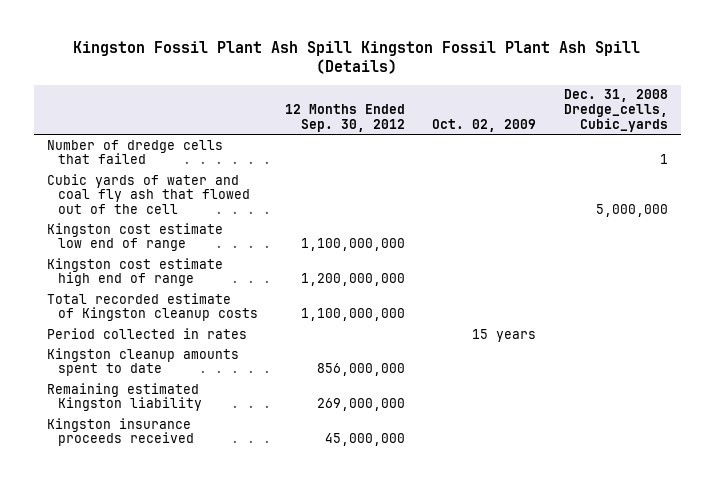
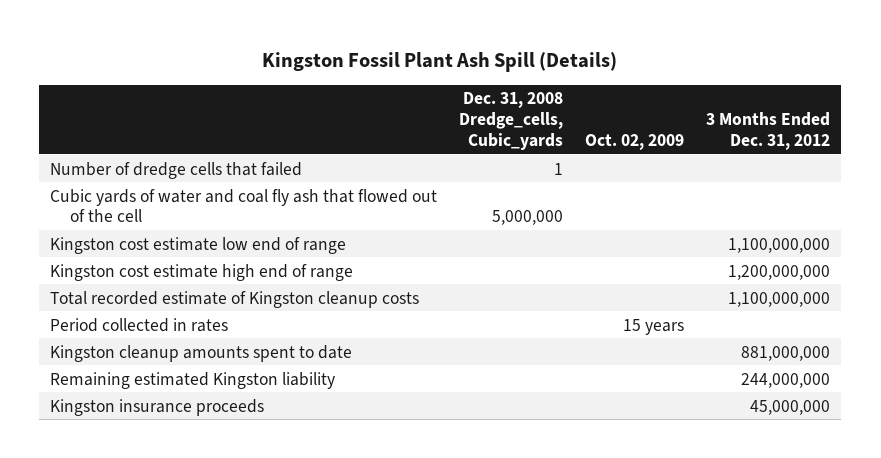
- Kingston Fossil Plant Ash Spill Kingston Fossil Plant Ash Spill (Details)
+ Kingston Fossil Plant Ash Spill (Details)
- | 12 Months Ended Sep. 30, 2012 | Oct. 02, 2009 | Dec. 31, 2008 Dredge_cells, Cubic_yards
+ | Dec. 31, 2008 Dredge_cells, Cubic_yards | Oct. 02, 2009 | 3 Months Ended Dec. 31, 2012
- Kingston insurance proceeds received | 45,000,000 | |
+ Kingston insurance proceeds | | | 45,000,000

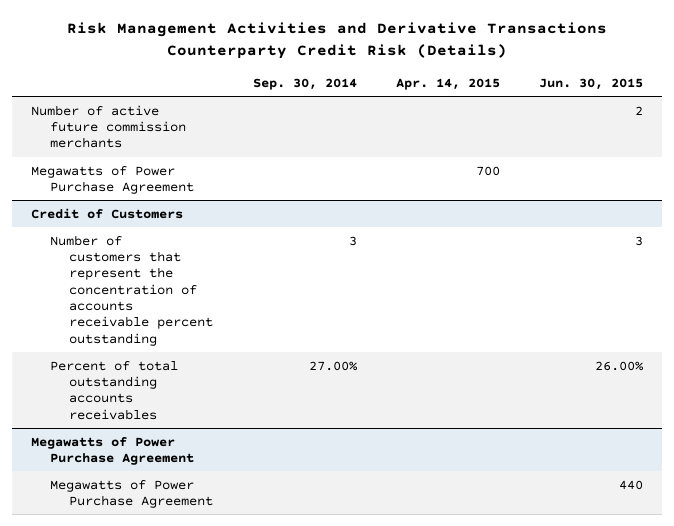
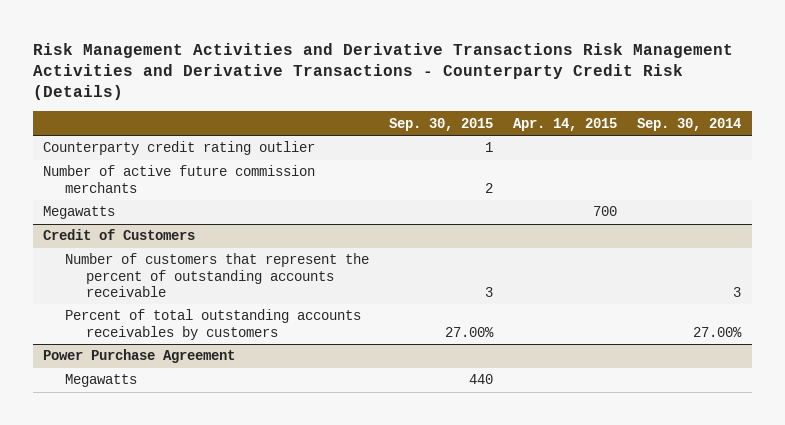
- Risk Management Activities and Derivative Transactions Counterparty Credit Risk (Details)
+ Risk Management Activities and Derivative Transactions Risk Management Activities and Derivative Transactions - Counterparty Credit Risk (Details)
- | Sep. 30, 2014 | Apr. 14, 2015 | Jun. 30, 2015
+ | Sep. 30, 2015 | Apr. 14, 2015 | Sep. 30, 2014
+ Counterparty credit rating outlier | 1 | |
- Megawatts of Power Purchase Agreement | | 700 |
+ Megawatts | | 700 |
@ Credit of Customers
- Number of customers that represent the concentration of accounts receivable percent outstanding | 3 | | 3
- Percent of total outstanding accounts receivables | 27.00% | | 26.00%
- Megawatts of Power Purchase Agreement
- Megawatts of Power Purchase Agreement | | | 440
@ Credit of Customers
+ Number of customers that represent the percent of outstanding accounts receivable | 3 | | 3
+ Percent of total outstanding accounts receivables by customers | 27.00% | | 27.00%
+ Power Purchase Agreement
+ Megawatts | 440 | |

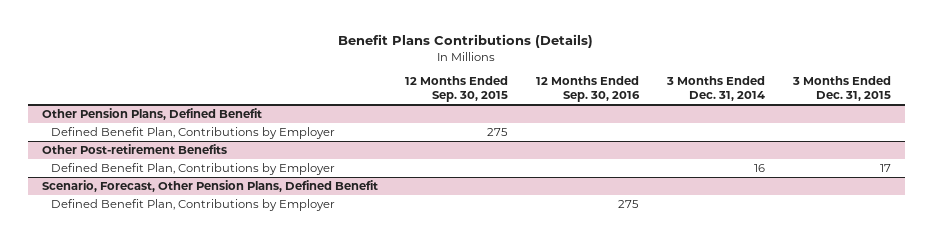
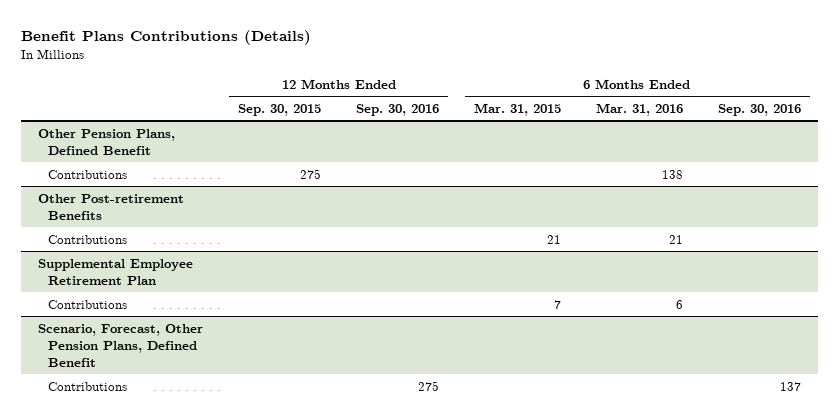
- | 12 Months Ended Sep. 30, 2015 | 12 Months Ended Sep. 30, 2016 | 3 Months Ended Dec. 31, 2014 | 3 Months Ended Dec. 31, 2015
+ | 12 Months Ended Sep. 30, 2015 | 12 Months Ended Sep. 30, 2016 | 6 Months Ended Mar. 31, 2015 | 6 Months Ended Mar. 31, 2016 | 6 Months Ended Sep. 30, 2016
@ Other Pension Plans, Defined Benefit
- Defined Benefit Plan, Contributions by Employer | 275 | | |
+ Contributions | 275 | | | 138 |
@ Other Post-retirement Benefits
- Defined Benefit Plan, Contributions by Employer | | | 16 | 17
+ Contributions | | | 21 | 21 |
+ Supplemental Employee Retirement Plan
+ Contributions | | | 7 | 6 |
@ Scenario, Forecast, Other Pension Plans, Defined Benefit
- Defined Benefit Plan, Contributions by Employer | | 275 | |
+ Contributions | | 275 | | | 137

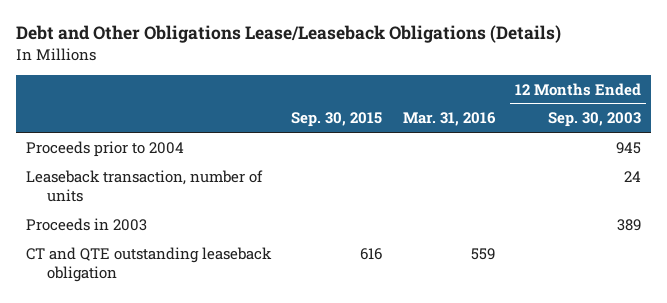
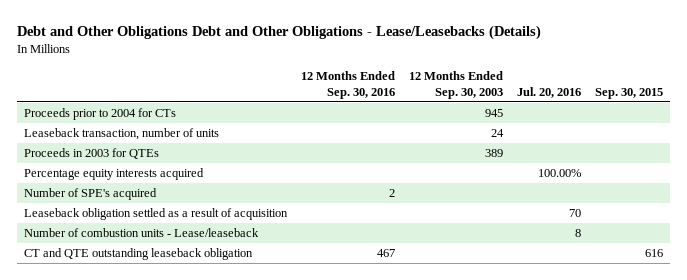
- Debt and Other Obligations Lease/Leaseback Obligations (Details)
+ Debt and Other Obligations Debt and Other Obligations - Lease/Leasebacks (Details)
- | Sep. 30, 2015 | Mar. 31, 2016 | 12 Months Ended Sep. 30, 2003
+ | 12 Months Ended Sep. 30, 2016 | 12 Months Ended Sep. 30, 2003 | Jul. 20, 2016 | Sep. 30, 2015
- Proceeds prior to 2004 | | | 945
+ Proceeds prior to 2004 for CTs | | 945 | |
- Proceeds in 2003 | | | 389
+ Proceeds in 2003 for QTEs | | 389 | |
+ Percentage equity interests acquired | | | 100.00% |
+ Number of SPE's acquired | 2 | | |
+ Leaseback obligation settled as a result of acquisition | | | 70 |
+ Number of combustion units - Lease/leaseback | | | 8 |

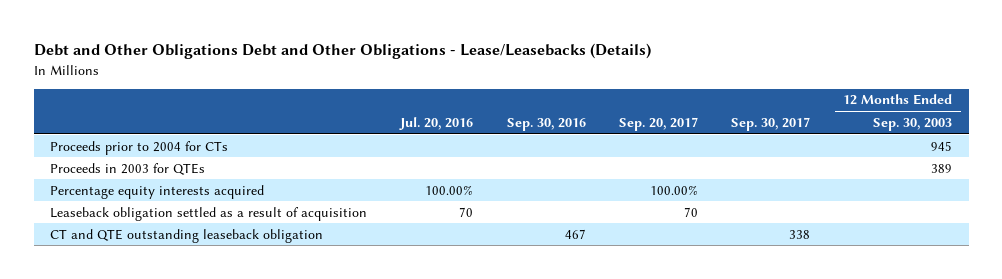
- | 12 Months Ended Sep. 30, 2016 | 12 Months Ended Sep. 30, 2003 | Jul. 20, 2016 | Sep. 30, 2015
+ | Jul. 20, 2016 | Sep. 30, 2016 | Sep. 20, 2017 | Sep. 30, 2017 | 12 Months Ended Sep. 30, 2003
- Leaseback transaction, number of units | | 24 | |
- Number of SPE's acquired | 2 | | |
- Number of combustion units - Lease/leaseback | | | 8 |

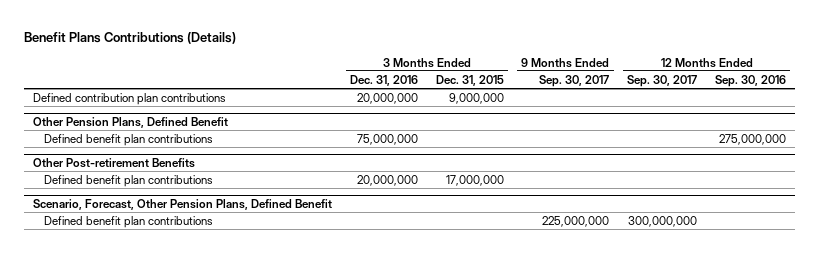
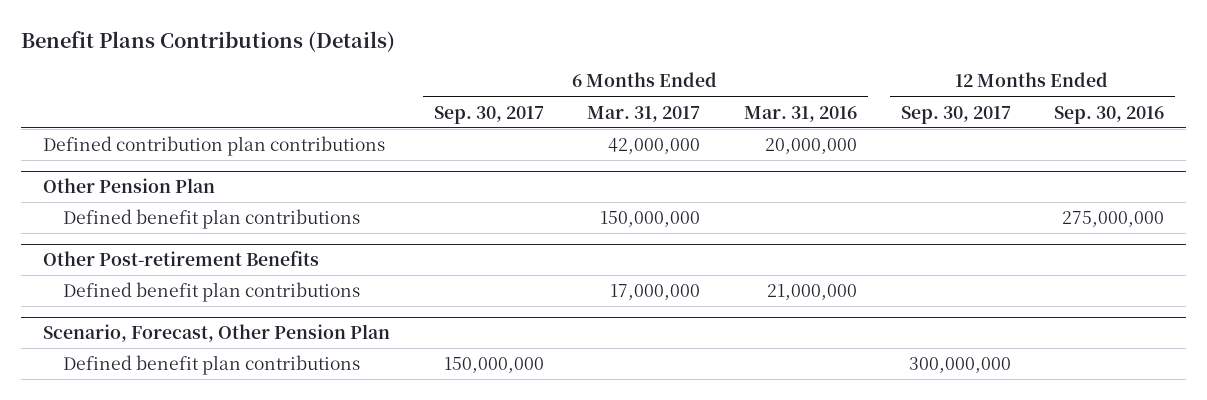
- | 3 Months Ended Dec. 31, 2016 | 3 Months Ended Dec. 31, 2015 | 9 Months Ended Sep. 30, 2017 | 12 Months Ended Sep. 30, 2017 | 12 Months Ended Sep. 30, 2016
+ | 6 Months Ended Sep. 30, 2017 | 6 Months Ended Mar. 31, 2017 | 6 Months Ended Mar. 31, 2016 | 12 Months Ended Sep. 30, 2017 | 12 Months Ended Sep. 30, 2016
- Other Pension Plans, Defined Benefit
+ Other Pension Plan
- Scenario, Forecast, Other Pension Plans, Defined Benefit
+ Scenario, Forecast, Other Pension Plan

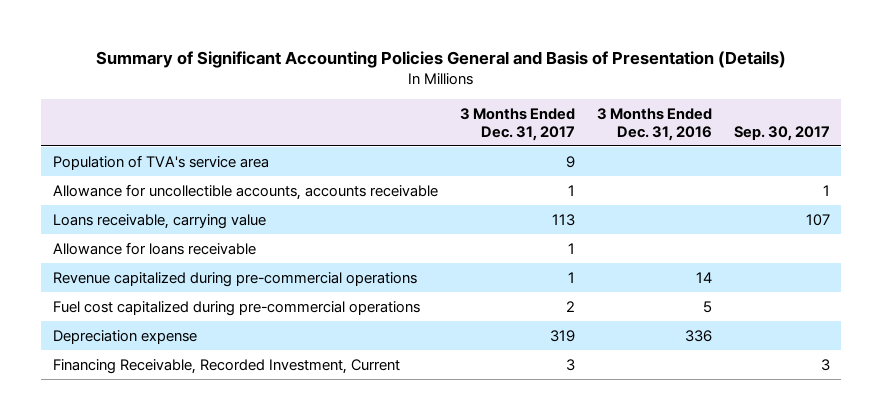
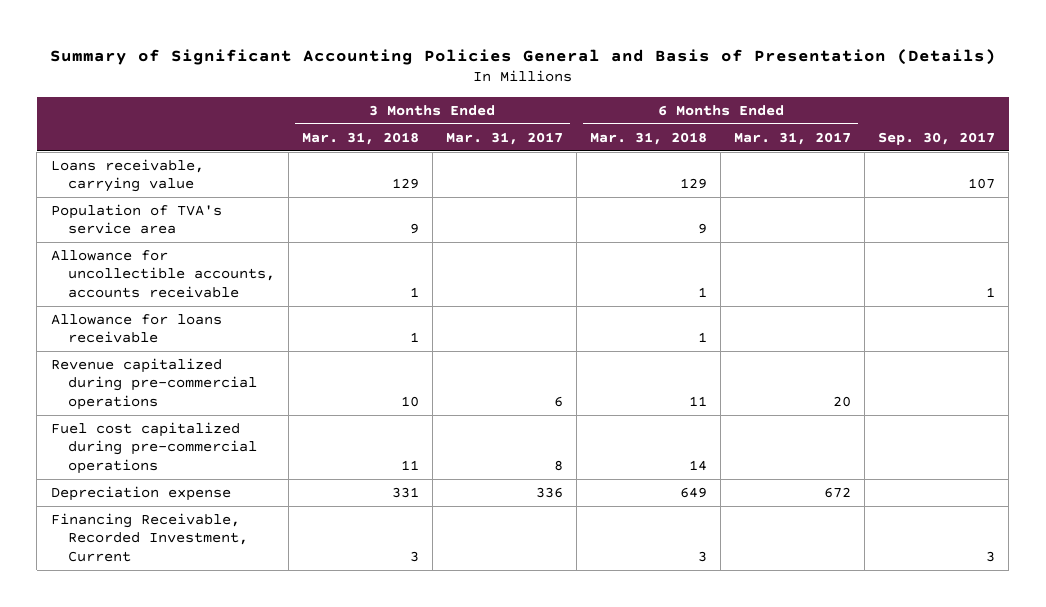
- | 3 Months Ended Dec. 31, 2017 | 3 Months Ended Dec. 31, 2016 | Sep. 30, 2017
+ | 3 Months Ended Mar. 31, 2018 | 3 Months Ended Mar. 31, 2017 | 6 Months Ended Mar. 31, 2018 | 6 Months Ended Mar. 31, 2017 | Sep. 30, 2017
moved up: Loans receivable, carrying value | 129 | | 129 | | 107

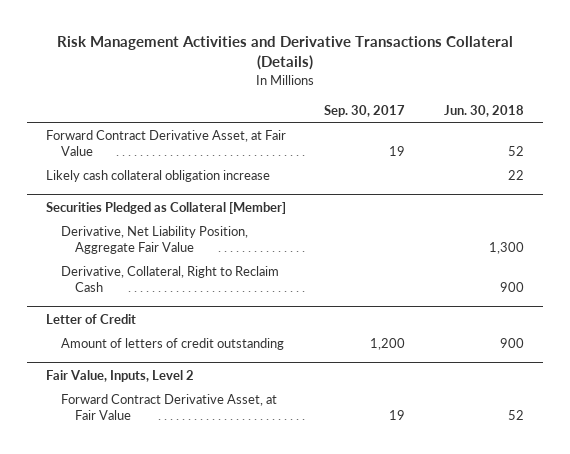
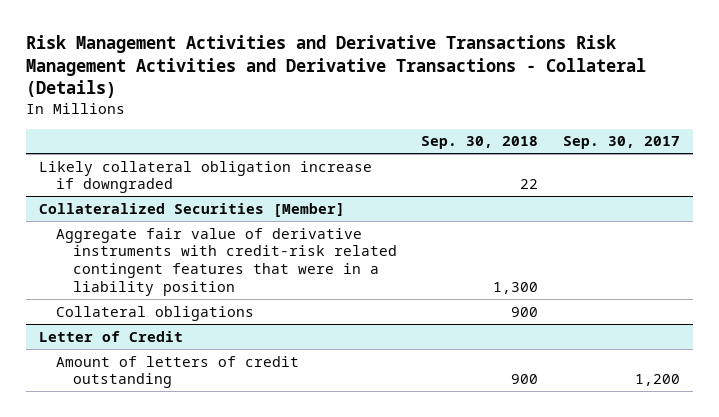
- Risk Management Activities and Derivative Transactions Collateral (Details)
+ Risk Management Activities and Derivative Transactions Risk Management Activities and Derivative Transactions - Collateral (Details)
- | Sep. 30, 2017 | Jun. 30, 2018
+ | Sep. 30, 2018 | Sep. 30, 2017
- Forward Contract Derivative Asset, at Fair Value | 19 | 52
- Likely cash collateral obligation increase | | 22
- Securities Pledged as Collateral [Member]
- Derivative, Net Liability Position, Aggregate Fair Value | | 1,300
- Derivative, Collateral, Right to Reclaim Cash | | 900
+ Likely collateral obligation increase if downgraded | 22 |
+ Collateralized Securities [Member]
+ Aggregate fair value of derivative instruments with credit-risk related contingent features that were in a liability position | 1,300 |
+ Collateral obligations | 900 |
- Fair Value, Inputs, Level 2
- Forward Contract Derivative Asset, at Fair Value | 19 | 52

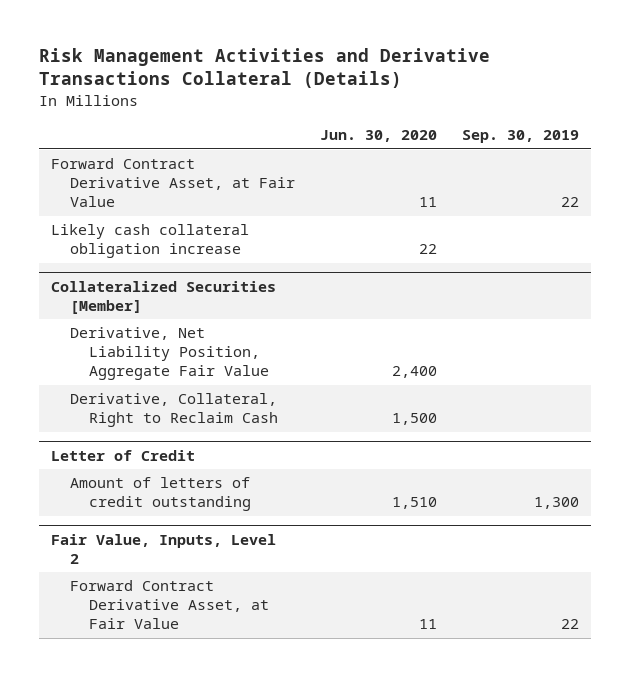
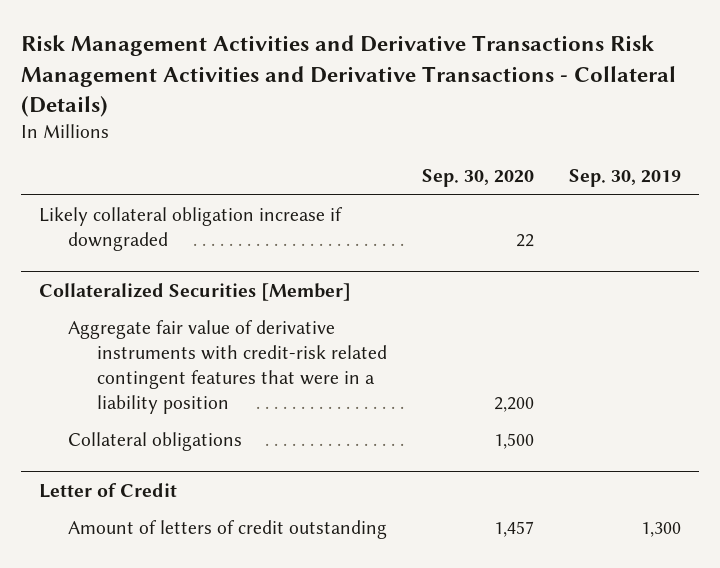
- Risk Management Activities and Derivative Transactions Collateral (Details)
+ Risk Management Activities and Derivative Transactions Risk Management Activities and Derivative Transactions - Collateral (Details)
- | Jun. 30, 2020 | Sep. 30, 2019
+ | Sep. 30, 2020 | Sep. 30, 2019
- Forward Contract Derivative Asset, at Fair Value | 11 | 22
- Likely cash collateral obligation increase | 22 |
+ Likely collateral obligation increase if downgraded | 22 |
@ Collateralized Securities [Member]
- Derivative, Net Liability Position, Aggregate Fair Value | 2,400 |
- Derivative, Collateral, Right to Reclaim Cash | 1,500 |
+ Aggregate fair value of derivative instruments with credit-risk related contingent features that were in a liability position | 2,200 |
+ Collateral obligations | 1,500 |
- Fair Value, Inputs, Level 2
- Forward Contract Derivative Asset, at Fair Value | 11 | 22

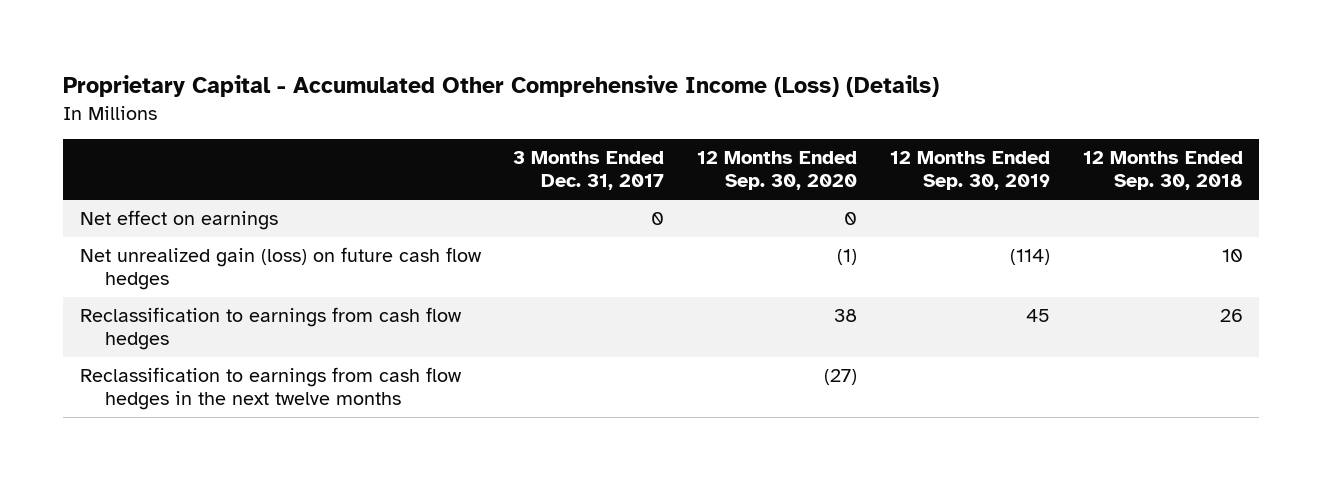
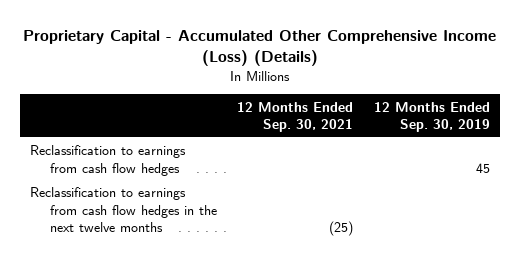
- | 3 Months Ended Dec. 31, 2017 | 12 Months Ended Sep. 30, 2020 | 12 Months Ended Sep. 30, 2019 | 12 Months Ended Sep. 30, 2018
+ | 12 Months Ended Sep. 30, 2021 | 12 Months Ended Sep. 30, 2019
- Net effect on earnings | 0 | 0 | |
- Net unrealized gain (loss) on future cash flow hedges | | (1) | (114) | 10

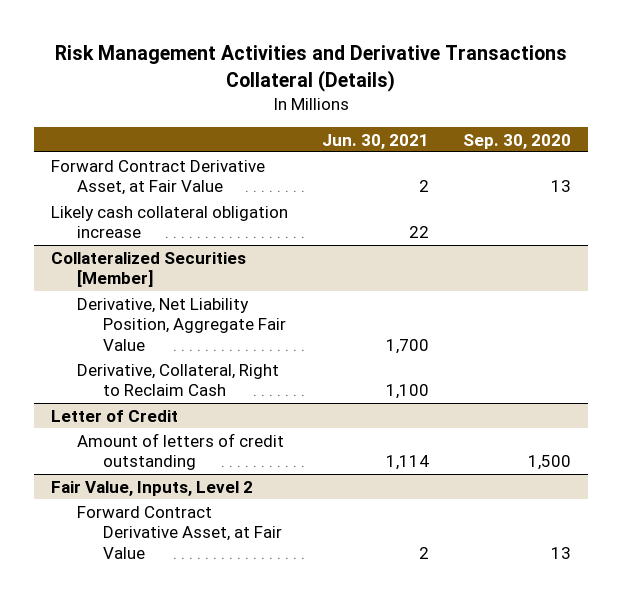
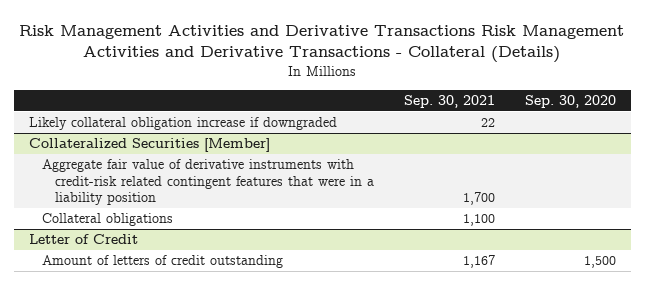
- Risk Management Activities and Derivative Transactions Collateral (Details)
+ Risk Management Activities and Derivative Transactions Risk Management Activities and Derivative Transactions - Collateral (Details)
- | Jun. 30, 2021 | Sep. 30, 2020
+ | Sep. 30, 2021 | Sep. 30, 2020
- Forward Contract Derivative Asset, at Fair Value | 2 | 13
- Likely cash collateral obligation increase | 22 |
+ Likely collateral obligation increase if downgraded | 22 |
@ Collateralized Securities [Member]
- Derivative, Net Liability Position, Aggregate Fair Value | 1,700 |
- Derivative, Collateral, Right to Reclaim Cash | 1,100 |
+ Aggregate fair value of derivative instruments with credit-risk related contingent features that were in a liability position | 1,700 |
+ Collateral obligations | 1,100 |
- Fair Value, Inputs, Level 2
- Forward Contract Derivative Asset, at Fair Value | 2 | 13

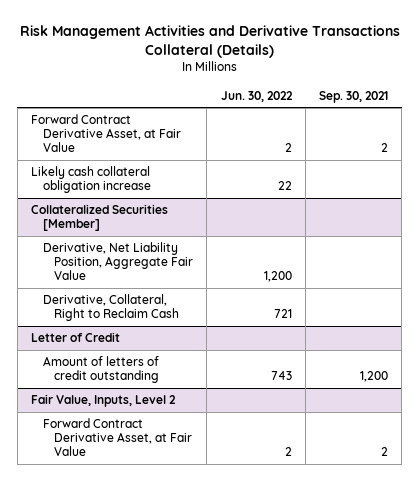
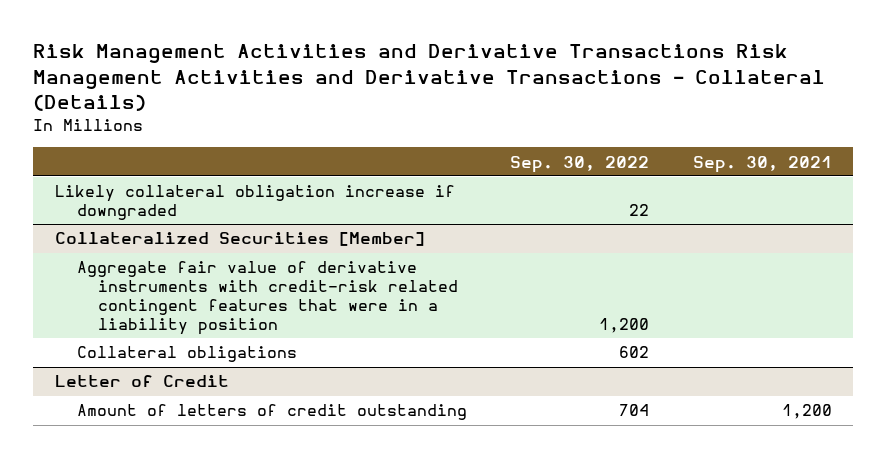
- Risk Management Activities and Derivative Transactions Collateral (Details)
+ Risk Management Activities and Derivative Transactions Risk Management Activities and Derivative Transactions - Collateral (Details)
- | Jun. 30, 2022 | Sep. 30, 2021
+ | Sep. 30, 2022 | Sep. 30, 2021
- Forward Contract Derivative Asset, at Fair Value | 2 | 2
- Likely cash collateral obligation increase | 22 |
+ Likely collateral obligation increase if downgraded | 22 |
@ Collateralized Securities [Member]
- Derivative, Net Liability Position, Aggregate Fair Value | 1,200 |
- Derivative, Collateral, Right to Reclaim Cash | 721 |
+ Aggregate fair value of derivative instruments with credit-risk related contingent features that were in a liability position | 1,200 |
+ Collateral obligations | 602 |
- Fair Value, Inputs, Level 2
- Forward Contract Derivative Asset, at Fair Value | 2 | 2

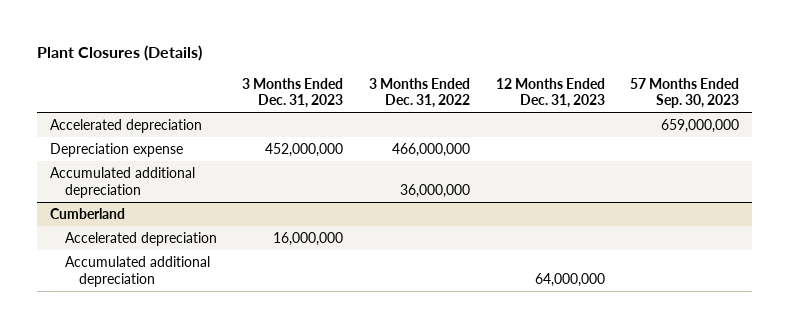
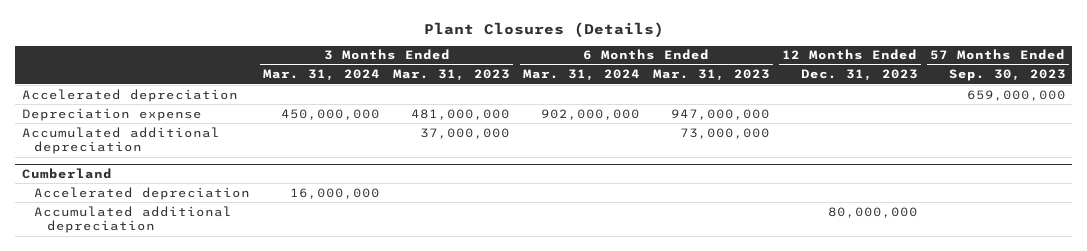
- | 3 Months Ended Dec. 31, 2023 | 3 Months Ended Dec. 31, 2022 | 12 Months Ended Dec. 31, 2023 | 57 Months Ended Sep. 30, 2023
+ | 3 Months Ended Mar. 31, 2024 | 3 Months Ended Mar. 31, 2023 | 6 Months Ended Mar. 31, 2024 | 6 Months Ended Mar. 31, 2023 | 12 Months Ended Dec. 31, 2023 | 57 Months Ended Sep. 30, 2023
@ Cumberland
- Accumulated additional depreciation | | | 64,000,000 |
+ Accumulated additional depreciation | | | | | 80,000,000 |

